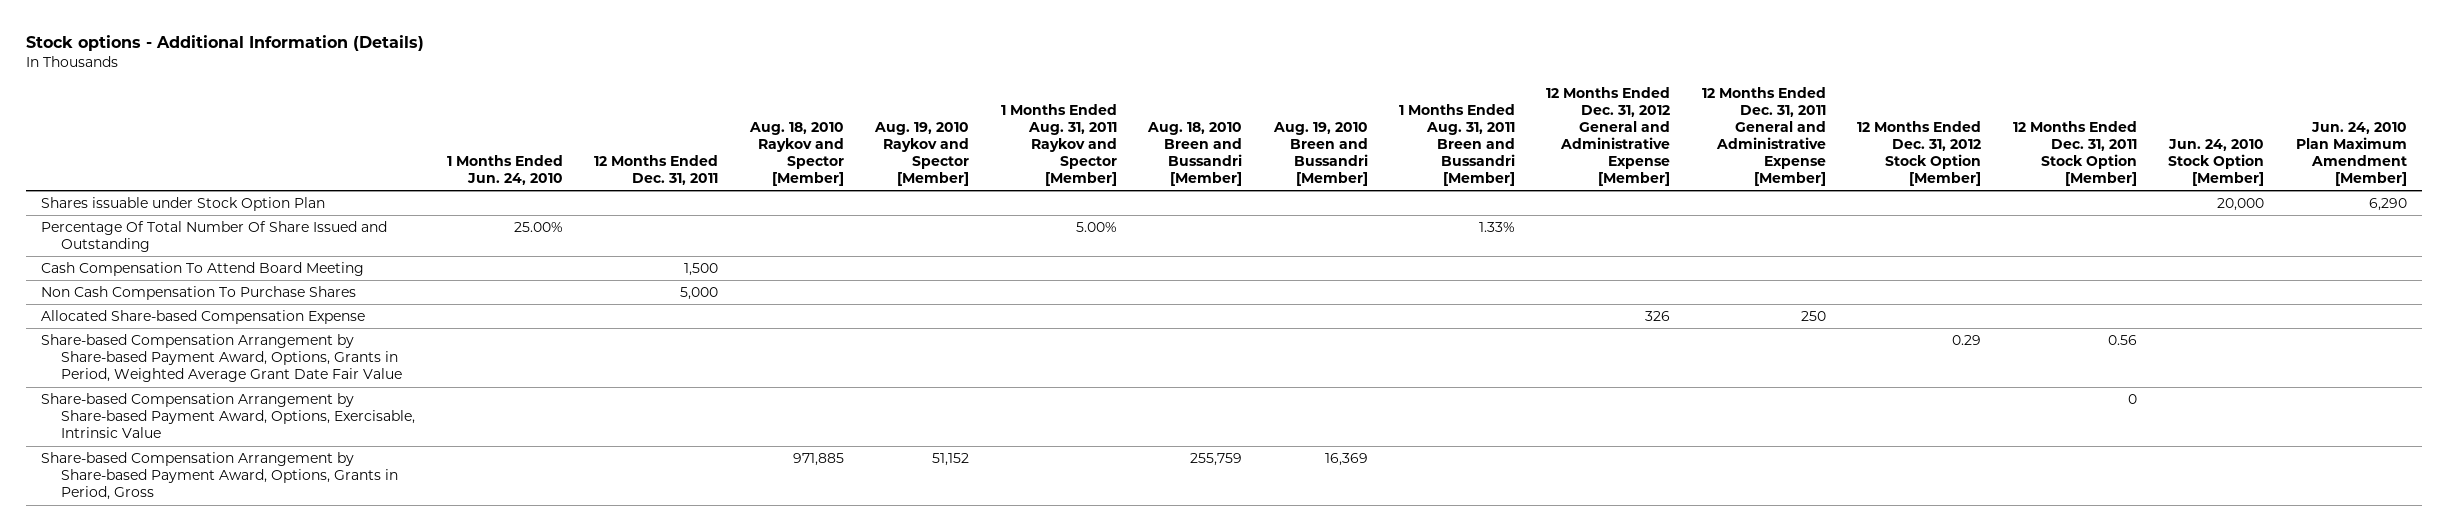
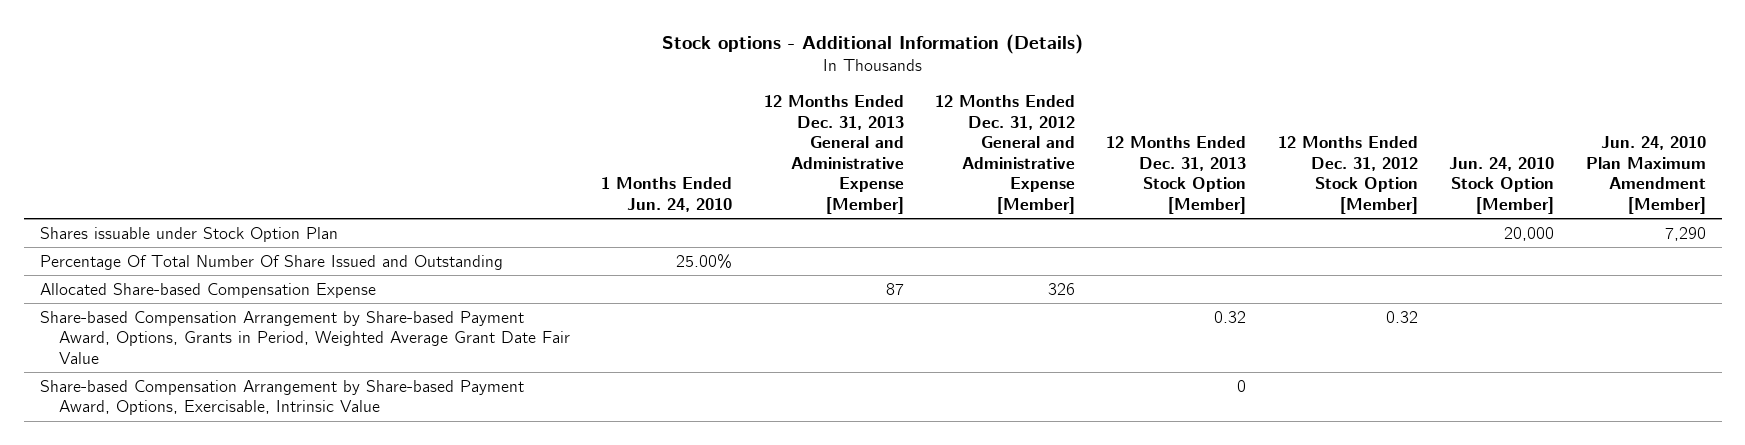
- | 1 Months Ended Jun. 24, 2010 | 12 Months Ended Dec. 31, 2011 | Aug. 18, 2010 Raykov and Spector [Member] | Aug. 19, 2010 Raykov and Spector [Member] | 1 Months Ended Aug. 31, 2011 Raykov and Spector [Member] | Aug. 18, 2010 Breen and Bussandri [Member] | Aug. 19, 2010 Breen and Bussandri [Member] | 1 Months Ended Aug. 31, 2011 Breen and Bussandri [Member] | 12 Months Ended Dec. 31, 2012 General and Administrative Expense [Member] | 12 Months Ended Dec. 31, 2011 General and Administrative Expense [Member] | 12 Months Ended Dec. 31, 2012 Stock Option [Member] | 12 Months Ended Dec. 31, 2011 Stock Option [Member] | Jun. 24, 2010 Stock Option [Member] | Jun. 24, 2010 Plan Maximum Amendment [Member]
+ | 1 Months Ended Jun. 24, 2010 | 12 Months Ended Dec. 31, 2013 General and Administrative Expense [Member] | 12 Months Ended Dec. 31, 2012 General and Administrative Expense [Member] | 12 Months Ended Dec. 31, 2013 Stock Option [Member] | 12 Months Ended Dec. 31, 2012 Stock Option [Member] | Jun. 24, 2010 Stock Option [Member] | Jun. 24, 2010 Plan Maximum Amendment [Member]
- Shares issuable under Stock Option Plan | | | | | | | | | | | | | 20,000 | 6,290
+ Shares issuable under Stock Option Plan | | | | | | 20,000 | 7,290
- Cash Compensation To Attend Board Meeting | | 1,500 | | | | | | | | | | | |
- Non Cash Compensation To Purchase Shares | | 5,000 | | | | | | | | | | | |
- Share-based Compensation Arrangement by Share-based Payment Award, Options, Grants in Period, Weighted Average Grant Date Fair Value | | | | | | | | | | | 0.29 | 0.56 | |
+ Share-based Compensation Arrangement by Share-based Payment Award, Options, Grants in Period, Weighted Average Grant Date Fair Value | | | | 0.32 | 0.32 | |
- Share-based Compensation Arrangement by Share-based Payment Award, Options, Grants in Period, Gross | | | 971,885 | 51,152 | | 255,759 | 16,369 | | | | | | |

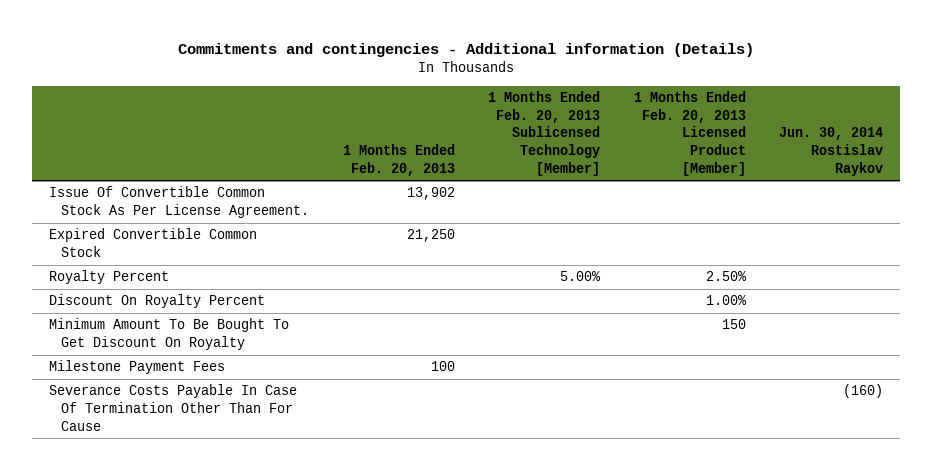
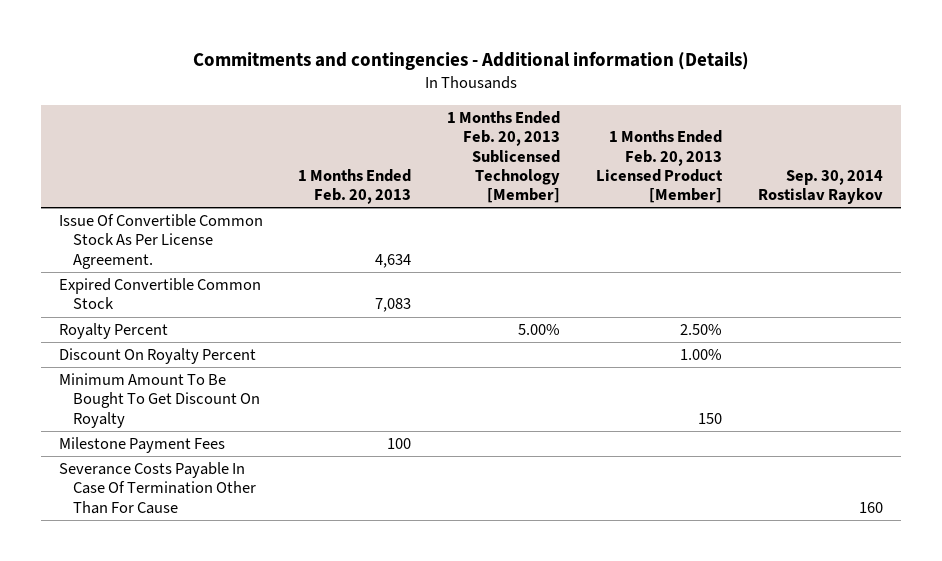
- | 1 Months Ended Feb. 20, 2013 | 1 Months Ended Feb. 20, 2013 Sublicensed Technology [Member] | 1 Months Ended Feb. 20, 2013 Licensed Product [Member] | Jun. 30, 2014 Rostislav Raykov
+ | 1 Months Ended Feb. 20, 2013 | 1 Months Ended Feb. 20, 2013 Sublicensed Technology [Member] | 1 Months Ended Feb. 20, 2013 Licensed Product [Member] | Sep. 30, 2014 Rostislav Raykov
- Issue Of Convertible Common Stock As Per License Agreement. | 13,902 | | |
- Expired Convertible Common Stock | 21,250 | | |
+ Issue Of Convertible Common Stock As Per License Agreement. | 4,634 | | |
+ Expired Convertible Common Stock | 7,083 | | |

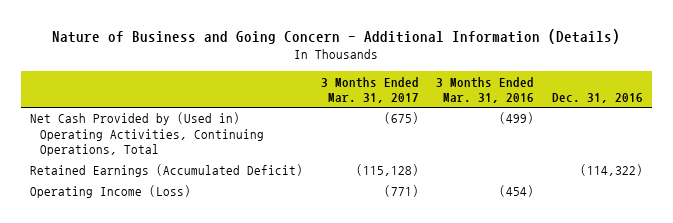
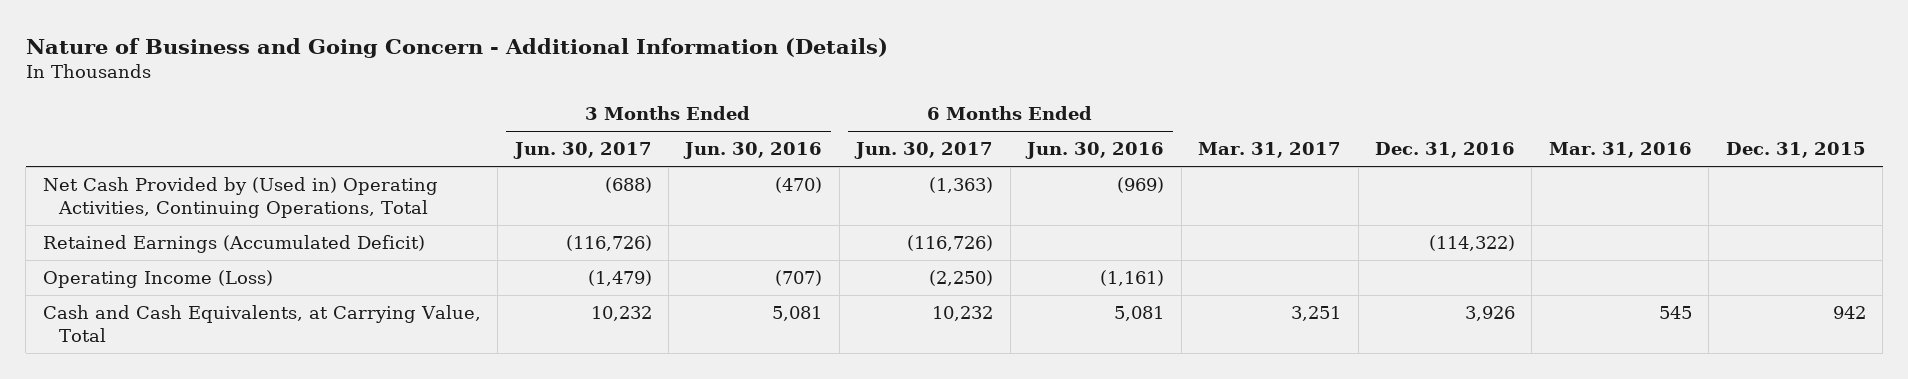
- | 3 Months Ended Mar. 31, 2017 | 3 Months Ended Mar. 31, 2016 | Dec. 31, 2016
+ | 3 Months Ended Jun. 30, 2017 | 3 Months Ended Jun. 30, 2016 | 6 Months Ended Jun. 30, 2017 | 6 Months Ended Jun. 30, 2016 | Mar. 31, 2017 | Dec. 31, 2016 | Mar. 31, 2016 | Dec. 31, 2015
+ Cash and Cash Equivalents, at Carrying Value, Total | 10,232 | 5,081 | 10,232 | 5,081 | 3,251 | 3,926 | 545 | 942

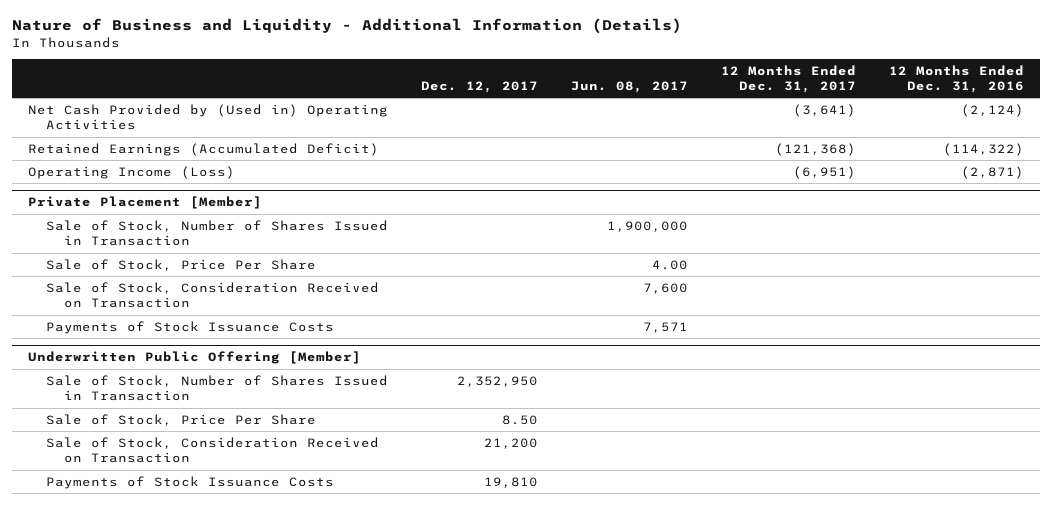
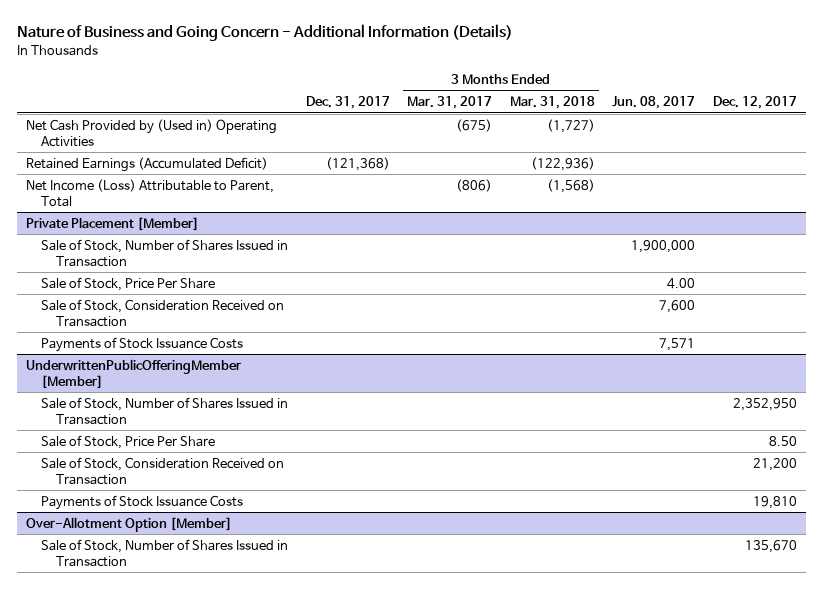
- Nature of Business and Liquidity - Additional Information (Details)
+ Nature of Business and Going Concern - Additional Information (Details)
- | Dec. 12, 2017 | Jun. 08, 2017 | 12 Months Ended Dec. 31, 2017 | 12 Months Ended Dec. 31, 2016
+ | Dec. 31, 2017 | 3 Months Ended Mar. 31, 2017 | 3 Months Ended Mar. 31, 2018 | Jun. 08, 2017 | Dec. 12, 2017
- Operating Income (Loss) | | | (6,951) | (2,871)
+ Net Income (Loss) Attributable to Parent, Total | | (806) | (1,568) | |
- Underwritten Public Offering [Member]
+ UnderwrittenPublicOfferingMember [Member]
+ Over-Allotment Option [Member]
+ Sale of Stock, Number of Shares Issued in Transaction | | | | | 135,670

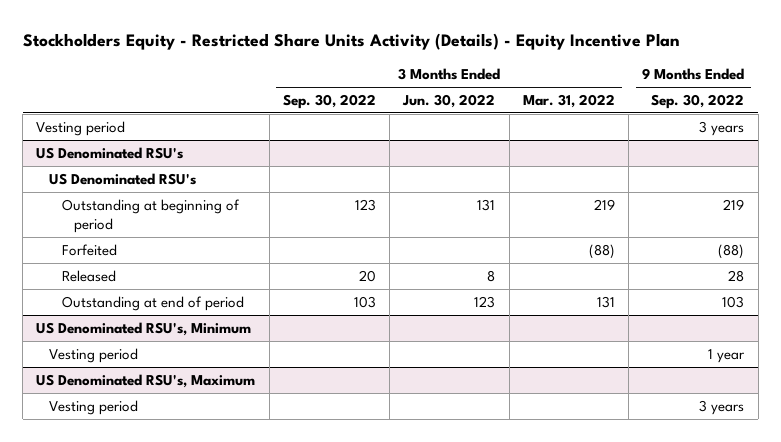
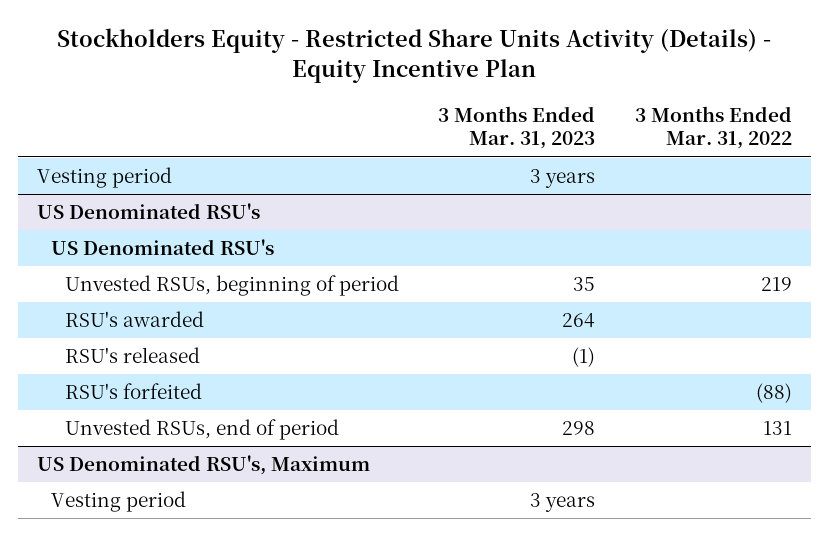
- | 3 Months Ended Sep. 30, 2022 | 3 Months Ended Jun. 30, 2022 | 3 Months Ended Mar. 31, 2022 | 9 Months Ended Sep. 30, 2022
+ | 3 Months Ended Mar. 31, 2023 | 3 Months Ended Mar. 31, 2022
@ US Denominated RSU's
- Outstanding at beginning of period | 123 | 131 | 219 | 219
- Forfeited | | | (88) | (88)
- Released | 20 | 8 | | 28
- Outstanding at end of period | 103 | 123 | 131 | 103
- US Denominated RSU's, Minimum
- Vesting period | | | | 1 year
@ US Denominated RSU's
+ Unvested RSUs, beginning of period | 35 | 219
+ RSU's awarded | 264 |
+ RSU's released | (1) |
+ RSU's forfeited | | (88)
+ Unvested RSUs, end of period | 298 | 131

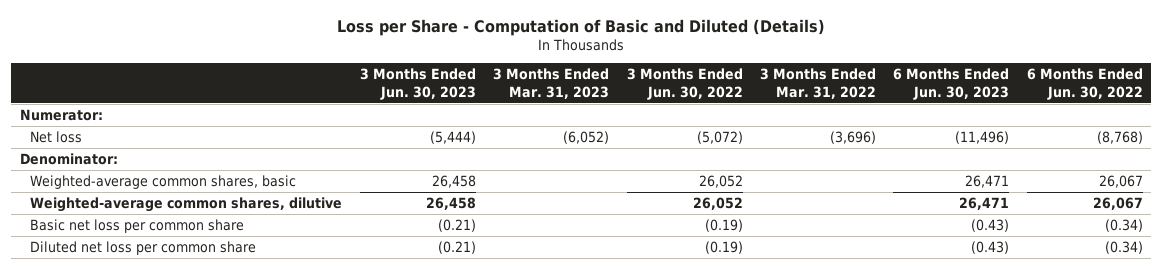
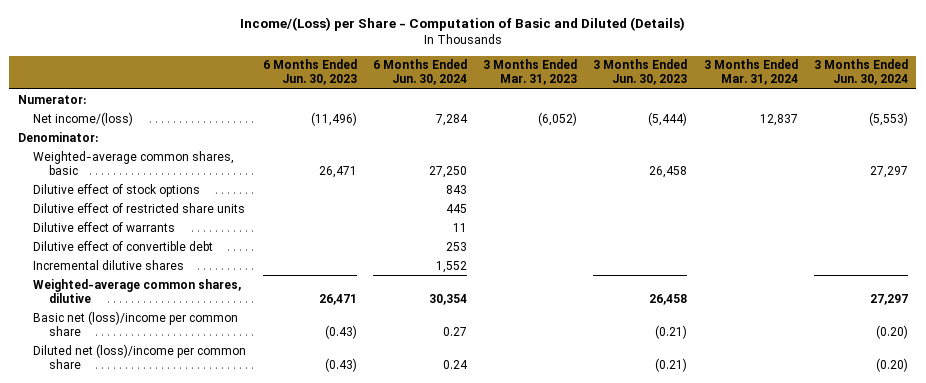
- Loss per Share - Computation of Basic and Diluted (Details)
+ Income/(Loss) per Share - Computation of Basic and Diluted (Details)
- | 3 Months Ended Jun. 30, 2023 | 3 Months Ended Mar. 31, 2023 | 3 Months Ended Jun. 30, 2022 | 3 Months Ended Mar. 31, 2022 | 6 Months Ended Jun. 30, 2023 | 6 Months Ended Jun. 30, 2022
+ | 6 Months Ended Jun. 30, 2023 | 6 Months Ended Jun. 30, 2024 | 3 Months Ended Mar. 31, 2023 | 3 Months Ended Jun. 30, 2023 | 3 Months Ended Mar. 31, 2024 | 3 Months Ended Jun. 30, 2024
- Net loss | (5,444) | (6,052) | (5,072) | (3,696) | (11,496) | (8,768)
+ Net income/(loss) | (11,496) | 7,284 | (6,052) | (5,444) | 12,837 | (5,553)
+ Dilutive effect of stock options | | 843 | | | |
+ Dilutive effect of restricted share units | | 445 | | | |
+ Dilutive effect of warrants | | 11 | | | |
+ Dilutive effect of convertible debt | | 253 | | | |
+ Incremental dilutive shares | | 1,552 | | | |
- Basic net loss per common share | (0.21) | | (0.19) | | (0.43) | (0.34)
- Diluted net loss per common share | (0.21) | | (0.19) | | (0.43) | (0.34)
+ Basic net (loss)/income per common share | (0.43) | 0.27 | | (0.21) | | (0.20)
+ Diluted net (loss)/income per common share | (0.43) | 0.24 | | (0.21) | | (0.20)

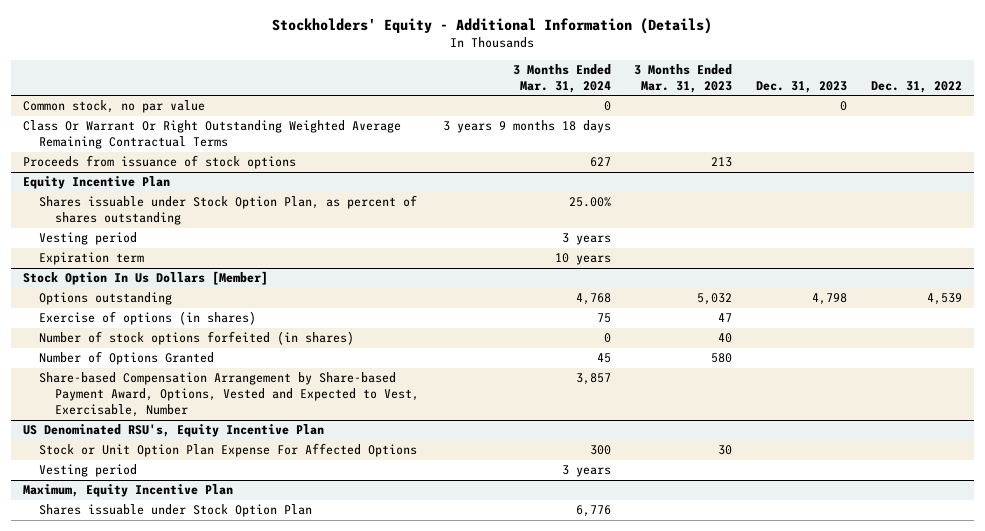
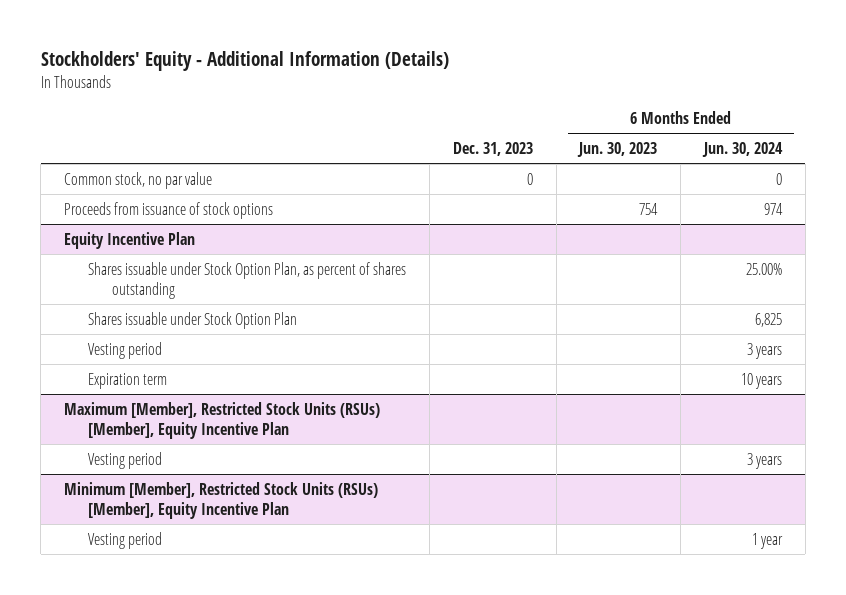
- | 3 Months Ended Mar. 31, 2024 | 3 Months Ended Mar. 31, 2023 | Dec. 31, 2023 | Dec. 31, 2022
+ | Dec. 31, 2023 | 6 Months Ended Jun. 30, 2023 | 6 Months Ended Jun. 30, 2024
- Class Or Warrant Or Right Outstanding Weighted Average Remaining Contractual Terms | 3 years 9 months 18 days | | |
@ Equity Incentive Plan
+ Shares issuable under Stock Option Plan | | | 6,825
- Stock Option In Us Dollars [Member]
- Options outstanding | 4,768 | 5,032 | 4,798 | 4,539
- Exercise of options (in shares) | 75 | 47 | |
- Number of stock options forfeited (in shares) | 0 | 40 | |
- Number of Options Granted | 45 | 580 | |
- Share-based Compensation Arrangement by Share-based Payment Award, Options, Vested and Expected to Vest, Exercisable, Number | 3,857 | | |
- US Denominated RSU's, Equity Incentive Plan
- Stock or Unit Option Plan Expense For Affected Options | 300 | 30 | |
- Vesting period | 3 years | | |
- Maximum, Equity Incentive Plan
- Shares issuable under Stock Option Plan | 6,776 | | |
+ Maximum [Member], Restricted Stock Units (RSUs) [Member], Equity Incentive Plan
+ Vesting period | | | 3 years
+ Minimum [Member], Restricted Stock Units (RSUs) [Member], Equity Incentive Plan
+ Vesting period | | | 1 year

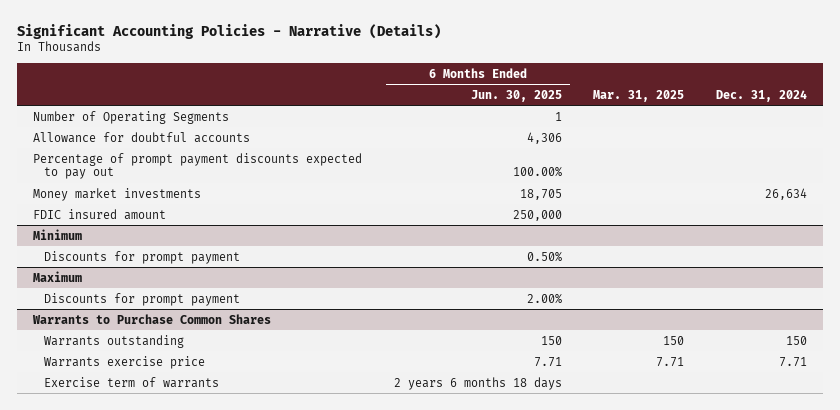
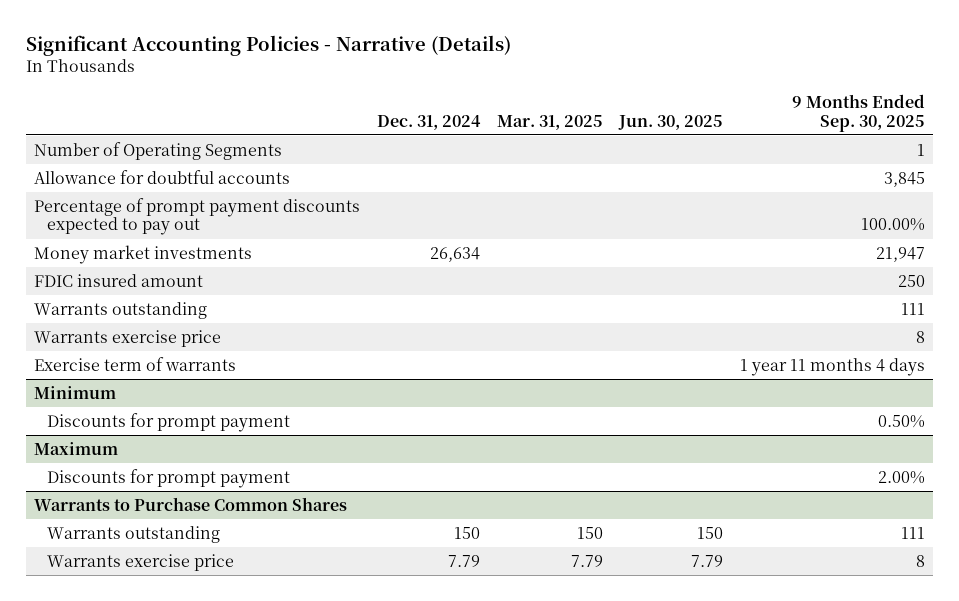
- | 6 Months Ended Jun. 30, 2025 | Mar. 31, 2025 | Dec. 31, 2024
+ | Dec. 31, 2024 | Mar. 31, 2025 | Jun. 30, 2025 | 9 Months Ended Sep. 30, 2025
+ Warrants outstanding | | | | 111
+ Warrants exercise price | | | | 8
+ Exercise term of warrants | | | | 1 year 11 months 4 days
@ Warrants to Purchase Common Shares
- Warrants exercise price | 7.71 | 7.71 | 7.71
- Exercise term of warrants | 2 years 6 months 18 days | |
+ Warrants exercise price | 7.79 | 7.79 | 7.79 | 8

